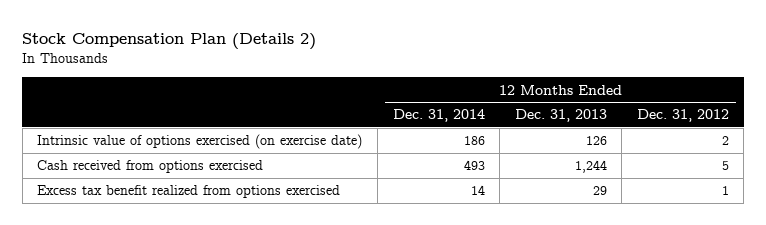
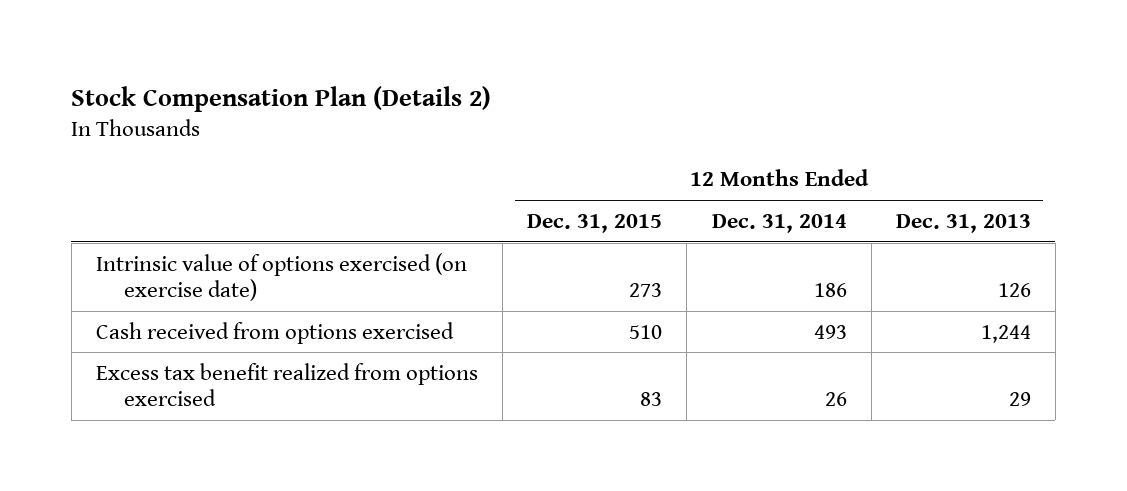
- | 12 Months Ended Dec. 31, 2014 | 12 Months Ended Dec. 31, 2013 | 12 Months Ended Dec. 31, 2012
+ | 12 Months Ended Dec. 31, 2015 | 12 Months Ended Dec. 31, 2014 | 12 Months Ended Dec. 31, 2013
- Excess tax benefit realized from options exercised | 14 | 29 | 1
+ Excess tax benefit realized from options exercised | 83 | 26 | 29

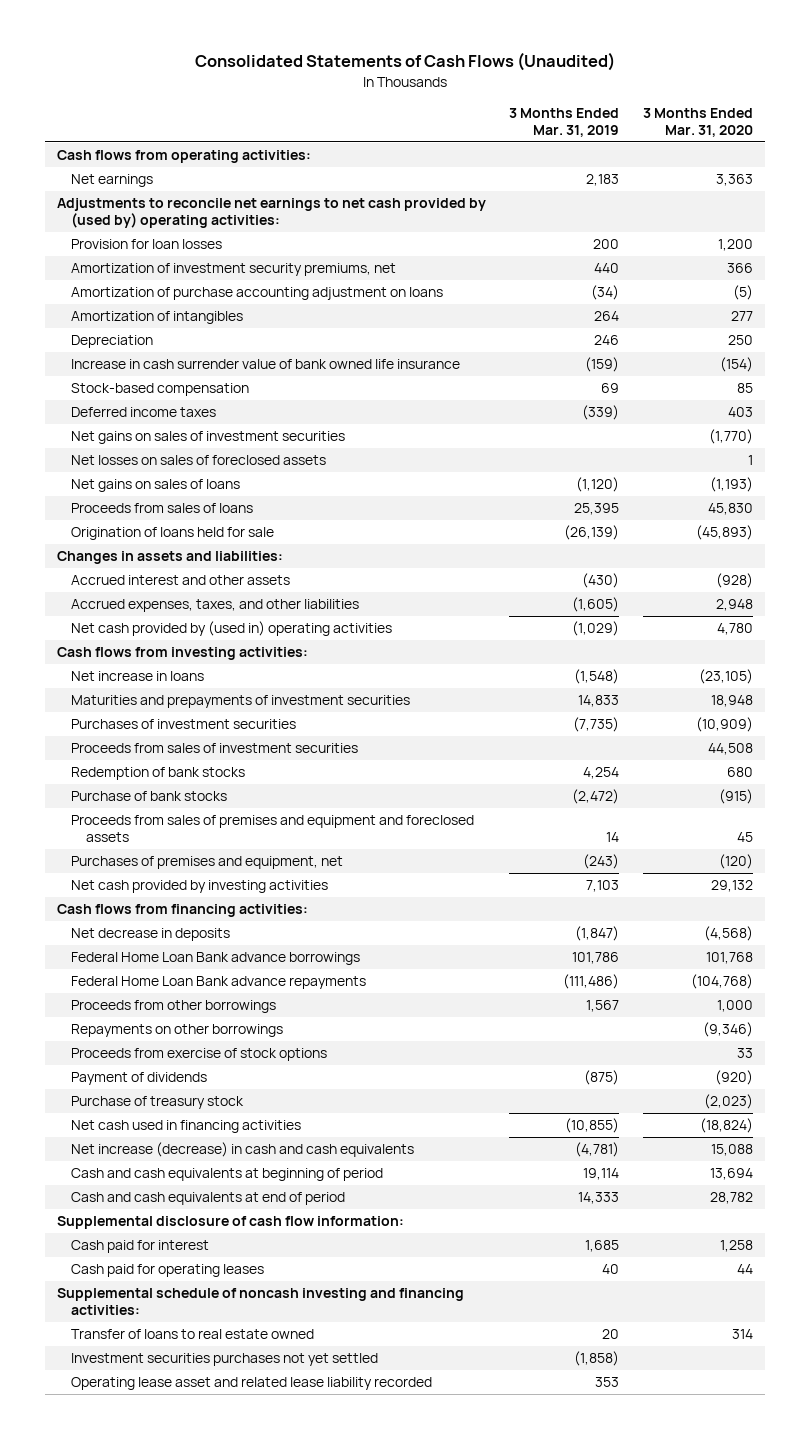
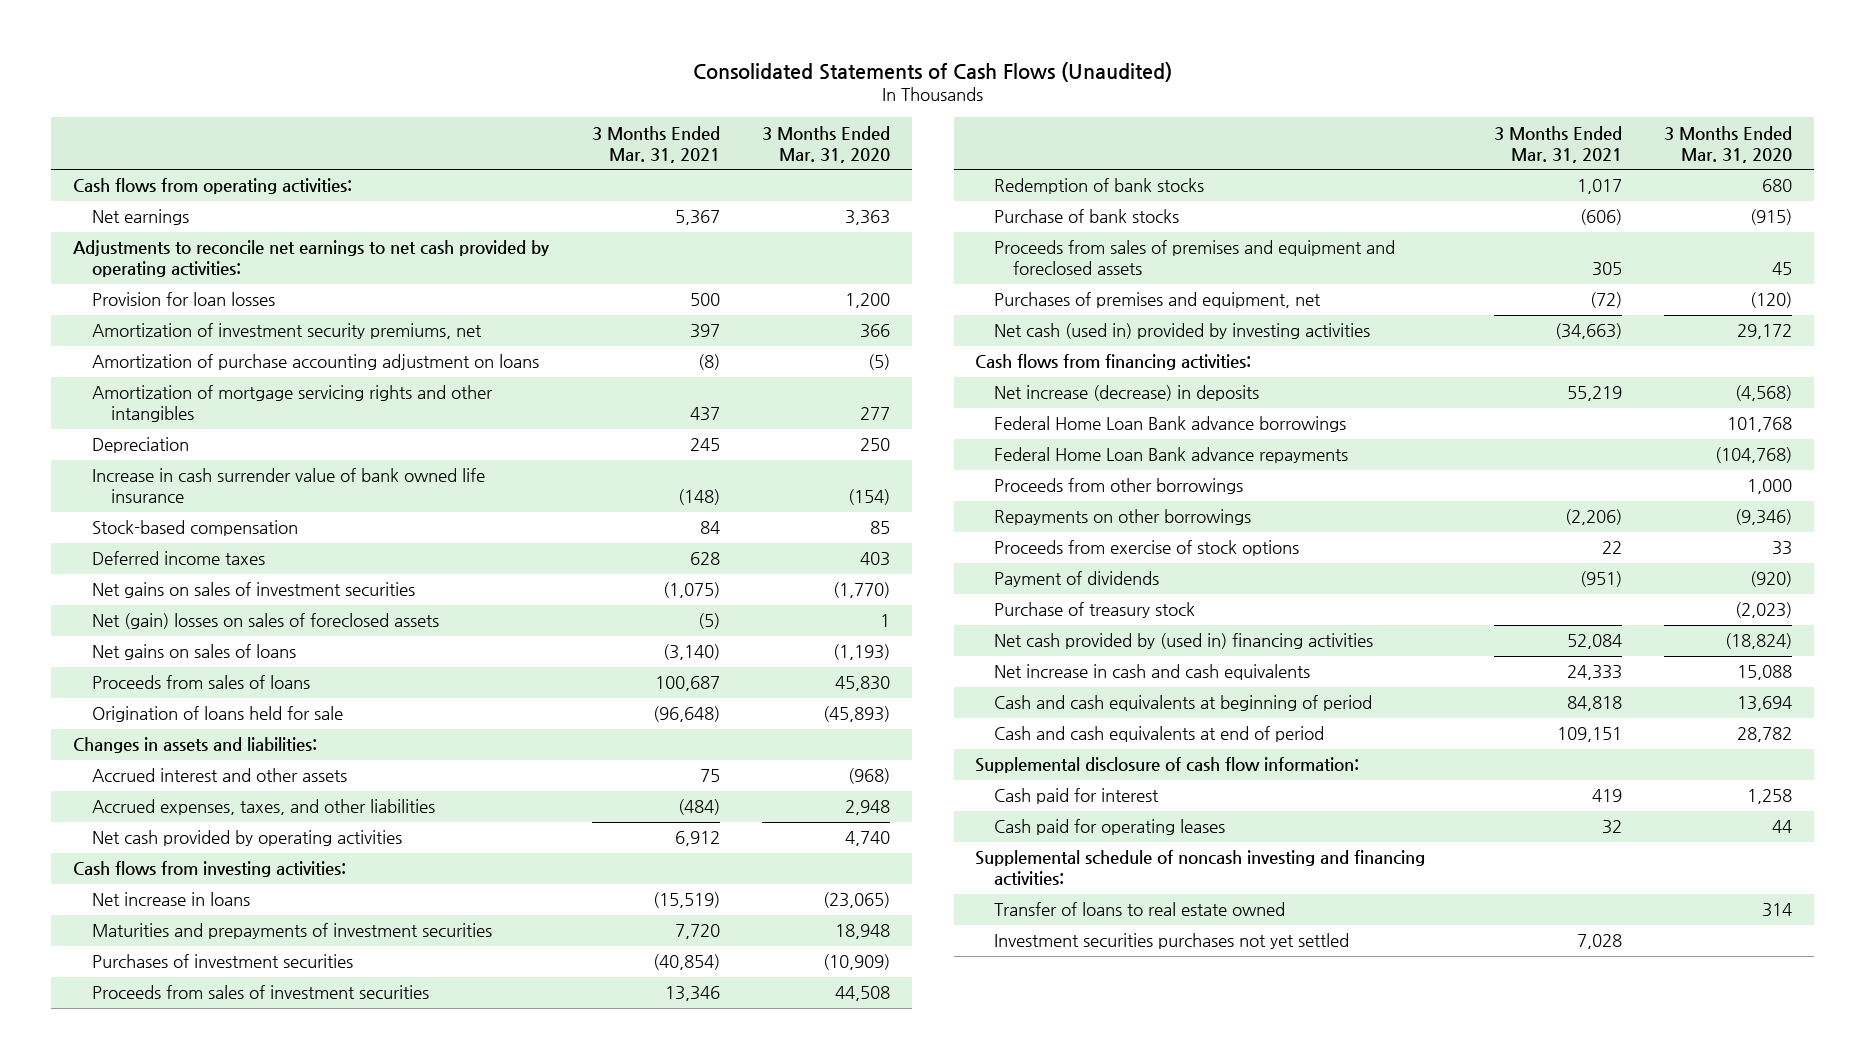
- | 3 Months Ended Mar. 31, 2019 | 3 Months Ended Mar. 31, 2020
+ | 3 Months Ended Mar. 31, 2021 | 3 Months Ended Mar. 31, 2020
- Adjustments to reconcile net earnings to net cash provided by (used by) operating activities:
+ Adjustments to reconcile net earnings to net cash provided by operating activities:
- Amortization of intangibles | 264 | 277
+ Amortization of mortgage servicing rights and other intangibles | 437 | 277
- Net losses on sales of foreclosed assets | | 1
+ Net (gain) losses on sales of foreclosed assets | (5) | 1
- Accrued interest and other assets | (430) | (928)
+ Accrued interest and other assets | 75 | (968)
- Net cash provided by (used in) operating activities | (1,029) | 4,780
+ Net cash provided by operating activities | 6,912 | 4,740
- Net increase in loans | (1,548) | (23,105)
+ Net increase in loans | (15,519) | (23,065)
- Net cash provided by investing activities | 7,103 | 29,132
+ Net cash (used in) provided by investing activities | (34,663) | 29,172
- Net decrease in deposits | (1,847) | (4,568)
+ Net increase (decrease) in deposits | 55,219 | (4,568)
- Net cash used in financing activities | (10,855) | (18,824)
- Net increase (decrease) in cash and cash equivalents | (4,781) | 15,088
+ Net cash provided by (used in) financing activities | 52,084 | (18,824)
+ Net increase in cash and cash equivalents | 24,333 | 15,088
- Operating lease asset and related lease liability recorded | 353 |

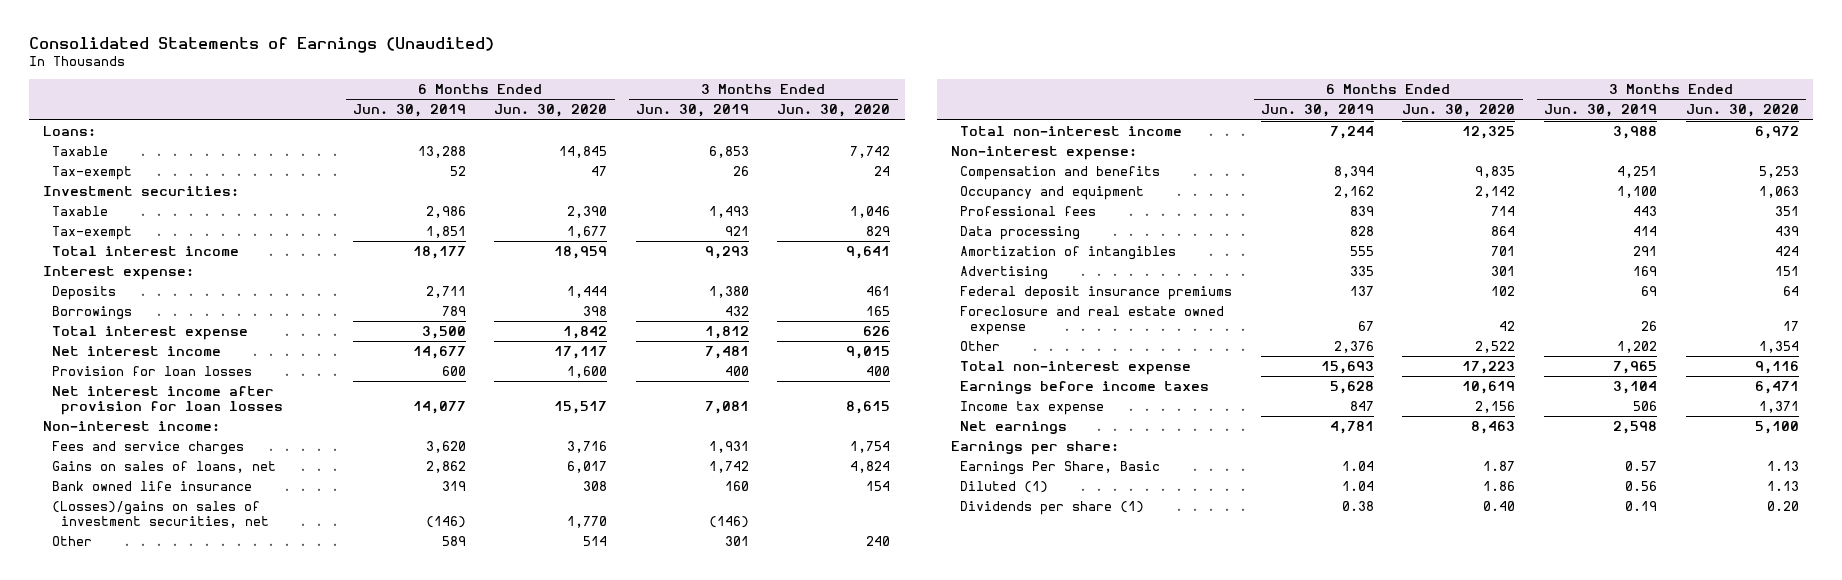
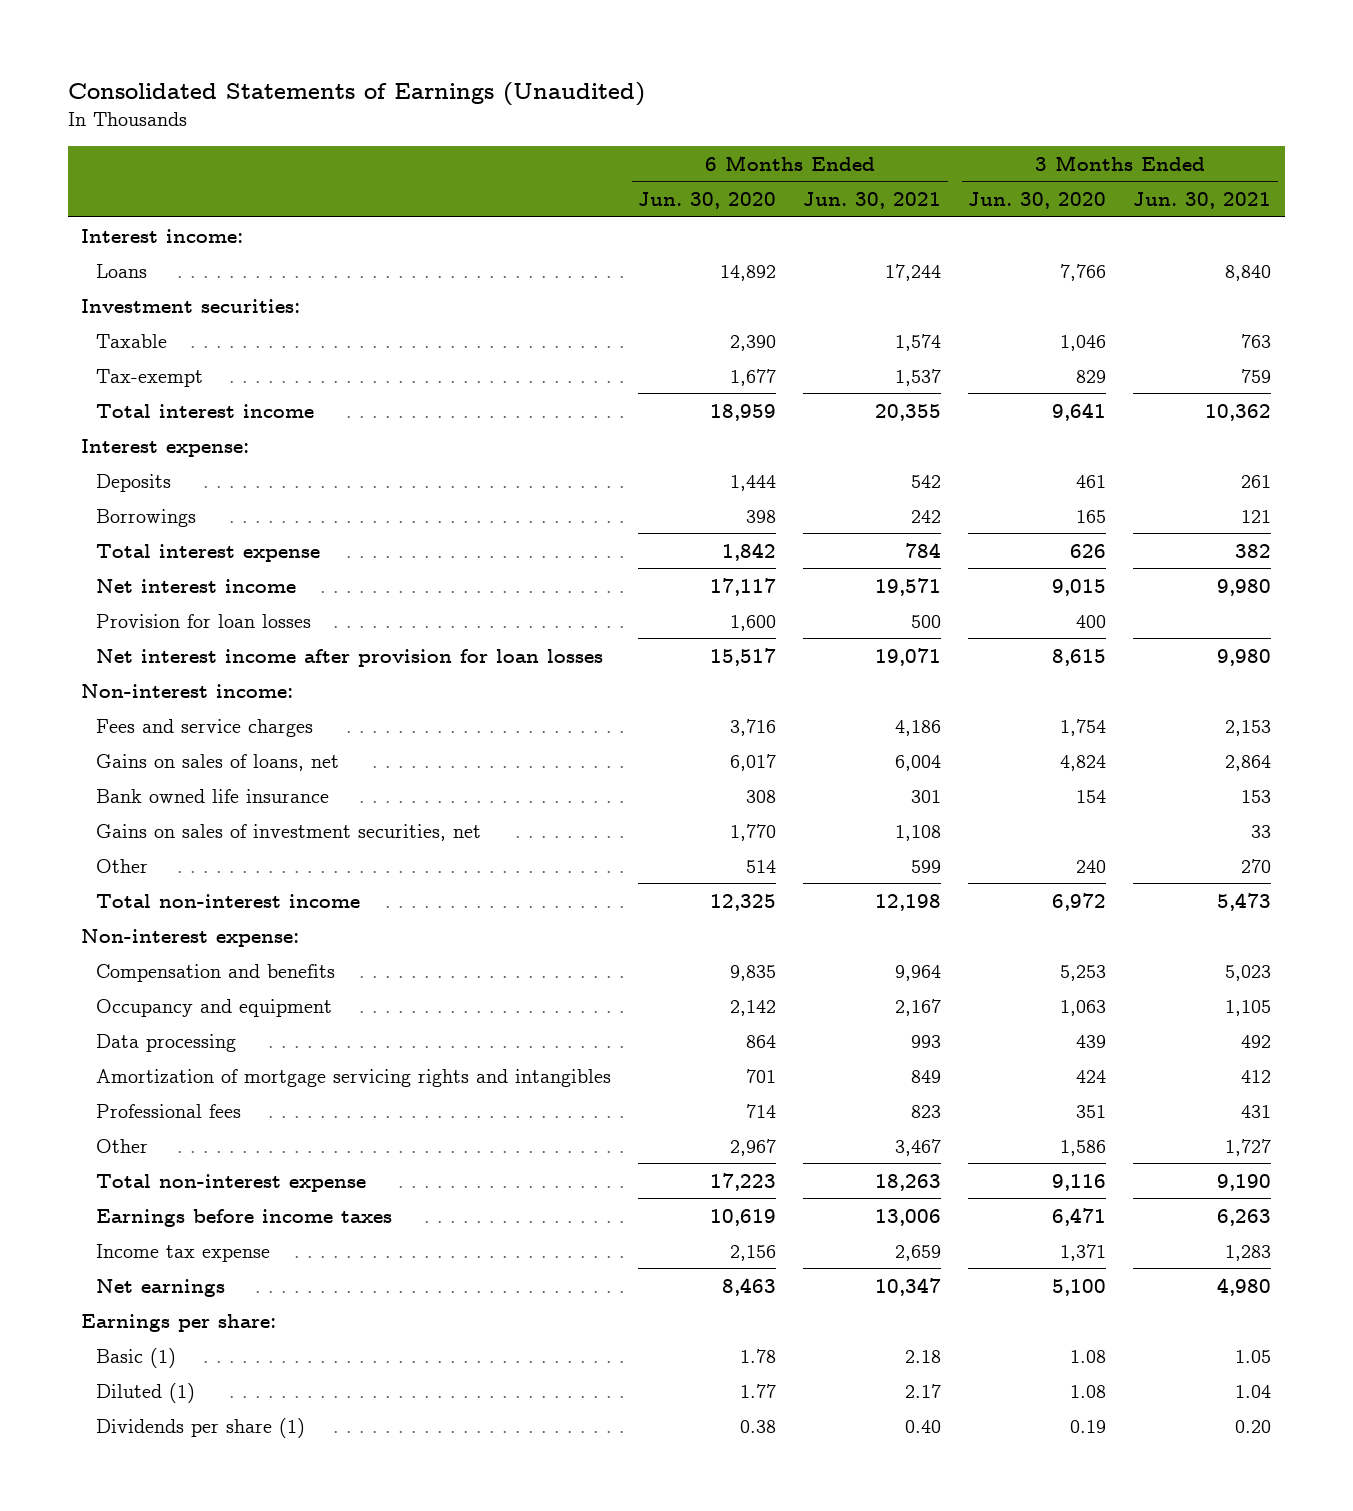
- | 6 Months Ended Jun. 30, 2019 | 6 Months Ended Jun. 30, 2020 | 3 Months Ended Jun. 30, 2019 | 3 Months Ended Jun. 30, 2020
+ | 6 Months Ended Jun. 30, 2020 | 6 Months Ended Jun. 30, 2021 | 3 Months Ended Jun. 30, 2020 | 3 Months Ended Jun. 30, 2021
- Loans:
- Taxable | 13,288 | 14,845 | 6,853 | 7,742
- Tax-exempt | 52 | 47 | 26 | 24
+ Interest income:
+ Loans | 14,892 | 17,244 | 7,766 | 8,840
- (Losses)/gains on sales of investment securities, net | (146) | 1,770 | (146) |
+ Gains on sales of investment securities, net | 1,770 | 1,108 | | 33
- Amortization of intangibles | 555 | 701 | 291 | 424
- Advertising | 335 | 301 | 169 | 151
- Federal deposit insurance premiums | 137 | 102 | 69 | 64
- Foreclosure and real estate owned expense | 67 | 42 | 26 | 17
- Other | 2,376 | 2,522 | 1,202 | 1,354
+ Amortization of mortgage servicing rights and intangibles | 701 | 849 | 424 | 412
moved down: Professional fees | 714 | 823 | 351 | 431
+ Other | 2,967 | 3,467 | 1,586 | 1,727
- Earnings Per Share, Basic | 1.04 | 1.87 | 0.57 | 1.13
- Diluted (1) | 1.04 | 1.86 | 0.56 | 1.13
- Dividends per share (1) | 0.38 | 0.40 | 0.19 | 0.20
+ Basic (1) | 1.78 | 2.18 | 1.08 | 1.05
+ Diluted (1) | 1.77 | 2.17 | 1.08 | 1.04
+ Dividends per share (1) | 0.38 | 0.40 | 0.19 | 0.20

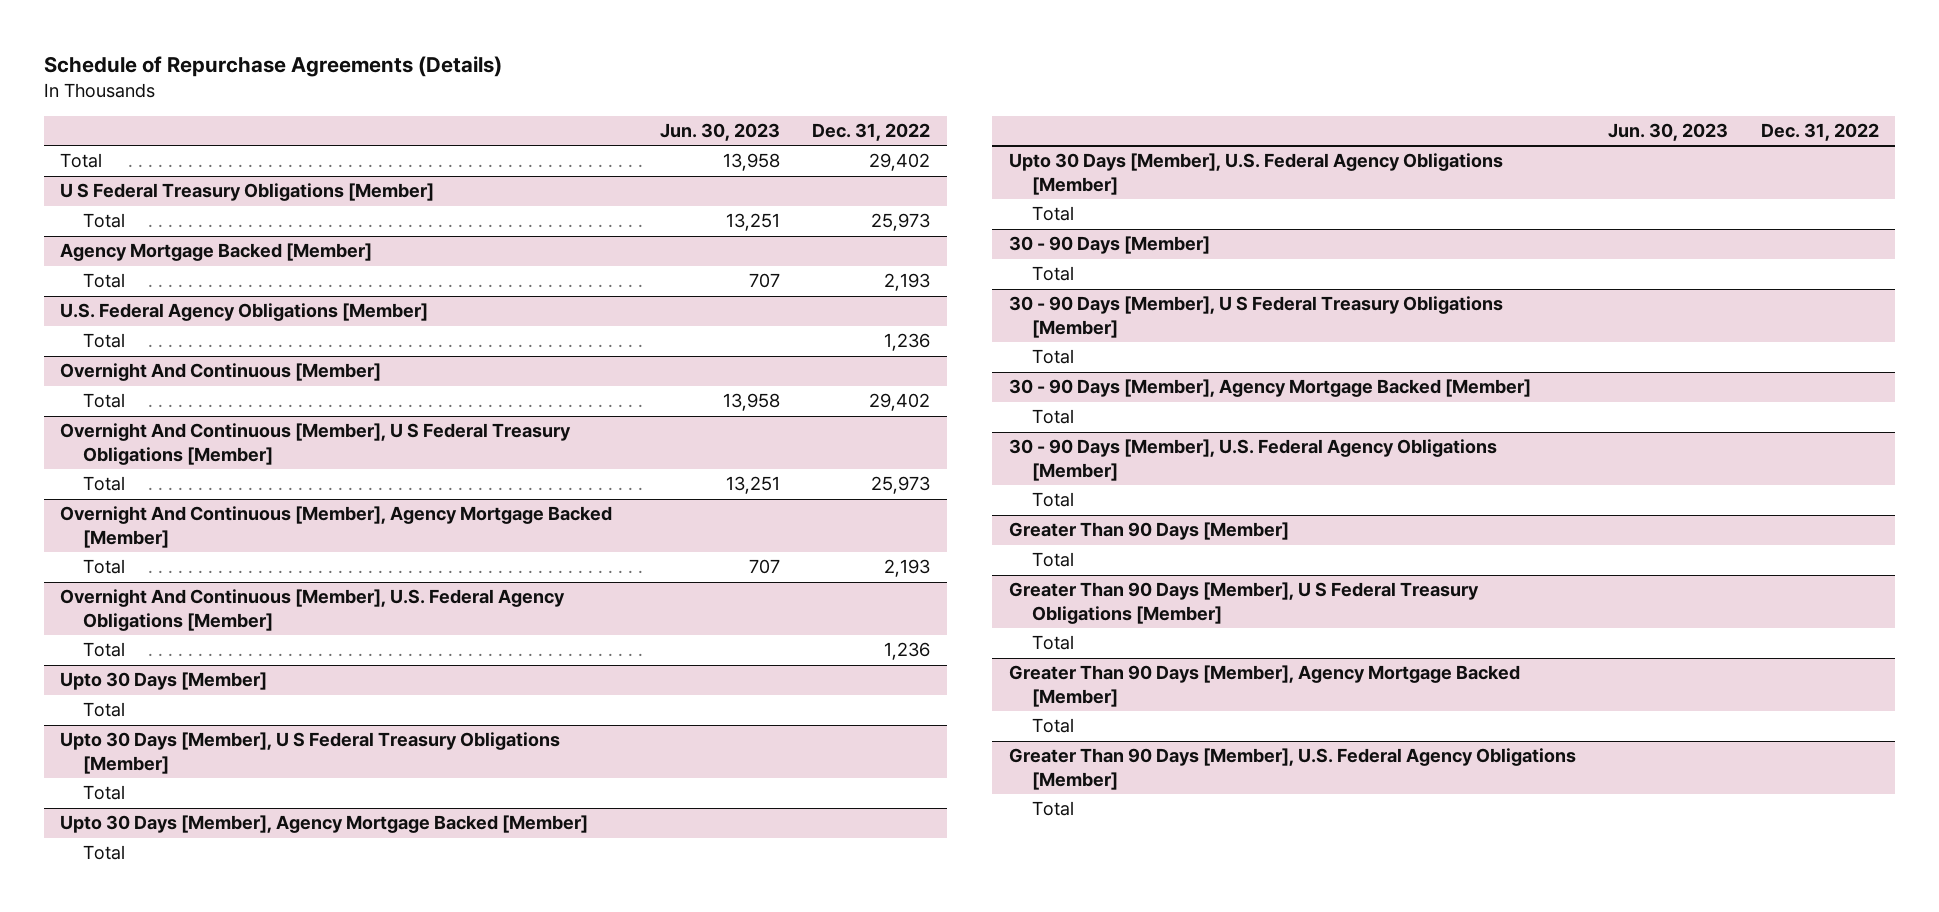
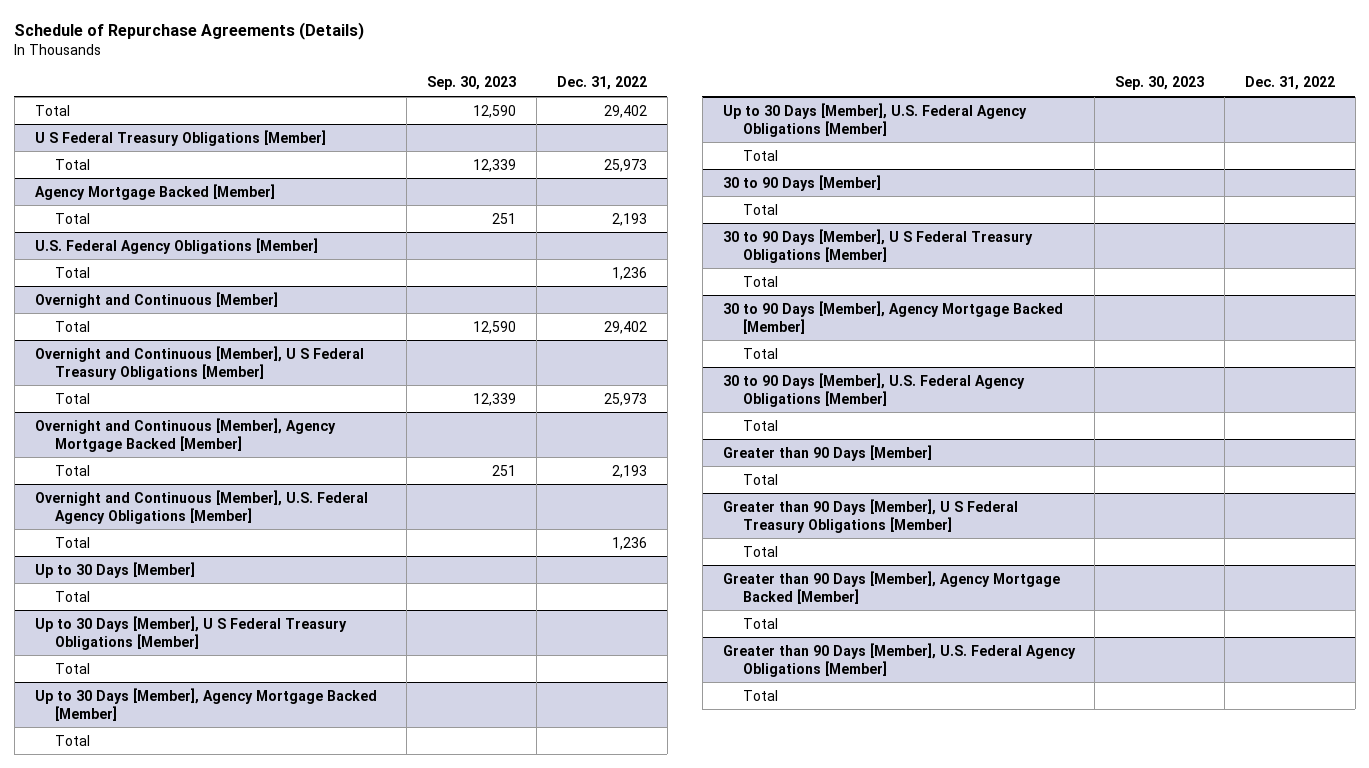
- | Jun. 30, 2023 | Dec. 31, 2022
+ | Sep. 30, 2023 | Dec. 31, 2022
- Overnight And Continuous [Member]
+ Overnight and Continuous [Member]
- Overnight And Continuous [Member], U S Federal Treasury Obligations [Member]
+ Overnight and Continuous [Member], U S Federal Treasury Obligations [Member]
- Overnight And Continuous [Member], Agency Mortgage Backed [Member]
+ Overnight and Continuous [Member], Agency Mortgage Backed [Member]
- Overnight And Continuous [Member], U.S. Federal Agency Obligations [Member]
+ Overnight and Continuous [Member], U.S. Federal Agency Obligations [Member]
- Upto 30 Days [Member]
+ Up to 30 Days [Member]
- Upto 30 Days [Member], U S Federal Treasury Obligations [Member]
+ Up to 30 Days [Member], U S Federal Treasury Obligations [Member]
- Upto 30 Days [Member], Agency Mortgage Backed [Member]
+ Up to 30 Days [Member], Agency Mortgage Backed [Member]
- Upto 30 Days [Member], U.S. Federal Agency Obligations [Member]
+ Up to 30 Days [Member], U.S. Federal Agency Obligations [Member]
- 30 - 90 Days [Member]
+ 30 to 90 Days [Member]
- 30 - 90 Days [Member], U S Federal Treasury Obligations [Member]
+ 30 to 90 Days [Member], U S Federal Treasury Obligations [Member]
- 30 - 90 Days [Member], Agency Mortgage Backed [Member]
+ 30 to 90 Days [Member], Agency Mortgage Backed [Member]
- 30 - 90 Days [Member], U.S. Federal Agency Obligations [Member]
+ 30 to 90 Days [Member], U.S. Federal Agency Obligations [Member]
- Greater Than 90 Days [Member]
+ Greater than 90 Days [Member]
- Greater Than 90 Days [Member], U S Federal Treasury Obligations [Member]
+ Greater than 90 Days [Member], U S Federal Treasury Obligations [Member]
- Greater Than 90 Days [Member], Agency Mortgage Backed [Member]
+ Greater than 90 Days [Member], Agency Mortgage Backed [Member]
- Greater Than 90 Days [Member], U.S. Federal Agency Obligations [Member]
+ Greater than 90 Days [Member], U.S. Federal Agency Obligations [Member]

